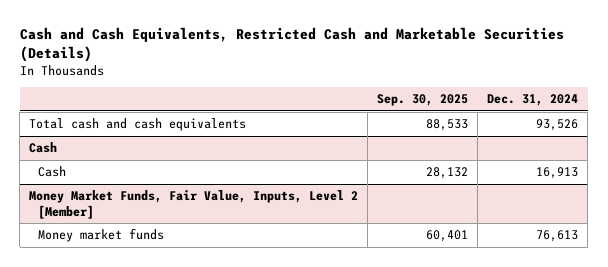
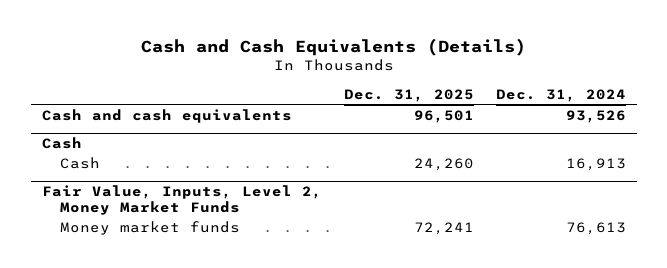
- Cash and Cash Equivalents, Restricted Cash and Marketable Securities (Details)
+ Cash and Cash Equivalents (Details)
- | Sep. 30, 2025 | Dec. 31, 2024
+ | Dec. 31, 2025 | Dec. 31, 2024
- Total cash and cash equivalents | 88,533 | 93,526
+ Cash and cash equivalents | 96,501 | 93,526
- Money Market Funds, Fair Value, Inputs, Level 2 [Member]
+ Fair Value, Inputs, Level 2, Money Market Funds

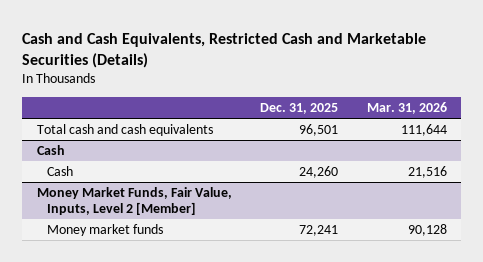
- Cash and Cash Equivalents (Details)
+ Cash and Cash Equivalents, Restricted Cash and Marketable Securities (Details)
- | Dec. 31, 2025 | Dec. 31, 2024
+ | Dec. 31, 2025 | Mar. 31, 2026
- Cash and cash equivalents | 96,501 | 93,526
+ Total cash and cash equivalents | 96,501 | 111,644
- Fair Value, Inputs, Level 2, Money Market Funds
+ Money Market Funds, Fair Value, Inputs, Level 2 [Member]

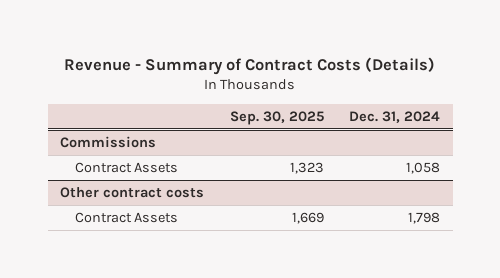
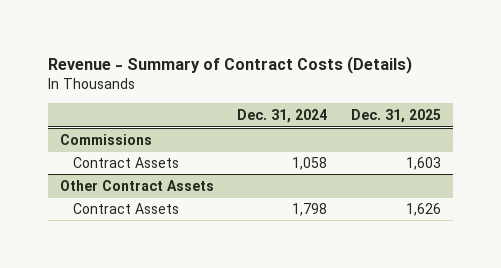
- | Sep. 30, 2025 | Dec. 31, 2024
+ | Dec. 31, 2024 | Dec. 31, 2025
- Other contract costs
+ Other Contract Assets

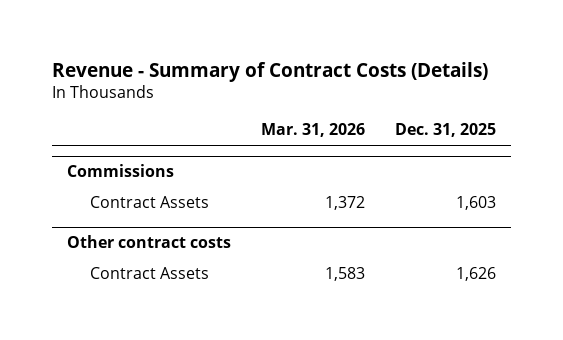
- | Dec. 31, 2024 | Dec. 31, 2025
+ | Mar. 31, 2026 | Dec. 31, 2025
- Other Contract Assets
+ Other contract costs

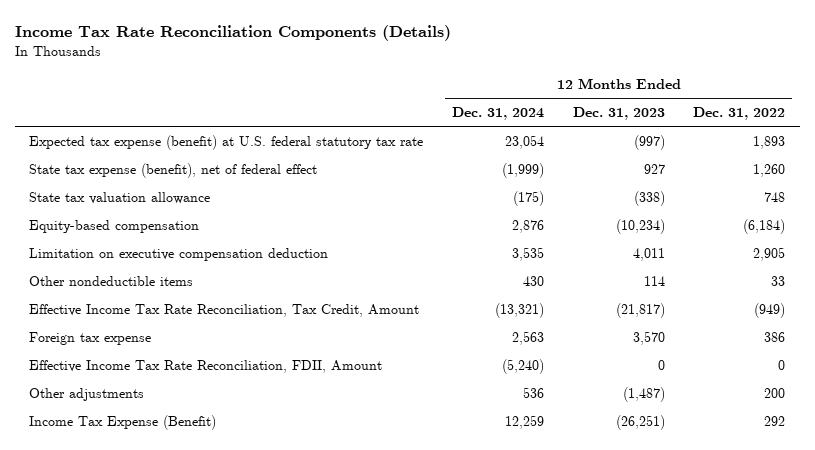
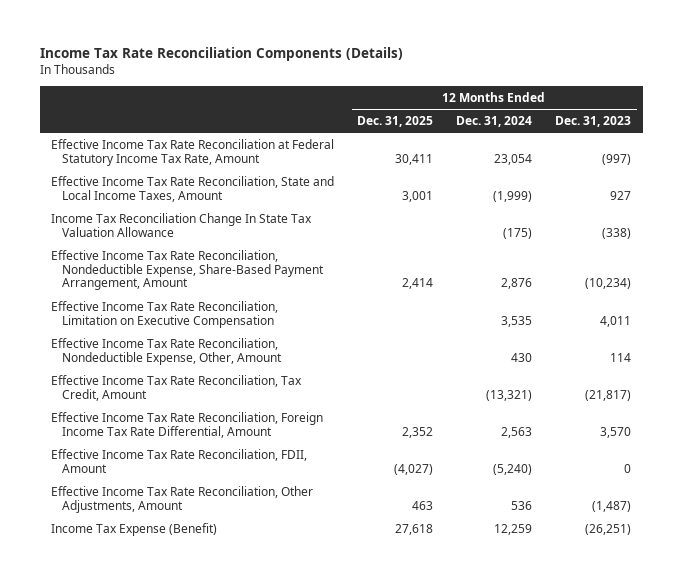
- | 12 Months Ended Dec. 31, 2024 | 12 Months Ended Dec. 31, 2023 | 12 Months Ended Dec. 31, 2022
+ | 12 Months Ended Dec. 31, 2025 | 12 Months Ended Dec. 31, 2024 | 12 Months Ended Dec. 31, 2023
- Expected tax expense (benefit) at U.S. federal statutory tax rate | 23,054 | (997) | 1,893
- State tax expense (benefit), net of federal effect | (1,999) | 927 | 1,260
- State tax valuation allowance | (175) | (338) | 748
- Equity-based compensation | 2,876 | (10,234) | (6,184)
- Limitation on executive compensation deduction | 3,535 | 4,011 | 2,905
- Other nondeductible items | 430 | 114 | 33
+ Effective Income Tax Rate Reconciliation at Federal Statutory Income Tax Rate, Amount | 30,411 | 23,054 | (997)
+ Effective Income Tax Rate Reconciliation, State and Local Income Taxes, Amount | 3,001 | (1,999) | 927
+ Income Tax Reconciliation Change In State Tax Valuation Allowance | | (175) | (338)
+ Effective Income Tax Rate Reconciliation, Nondeductible Expense, Share-Based Payment Arrangement, Amount | 2,414 | 2,876 | (10,234)
+ Effective Income Tax Rate Reconciliation, Limitation on Executive Compensation | | 3,535 | 4,011
+ Effective Income Tax Rate Reconciliation, Nondeductible Expense, Other, Amount | | 430 | 114
- Foreign tax expense | 2,563 | 3,570 | 386
+ Effective Income Tax Rate Reconciliation, Foreign Income Tax Rate Differential, Amount | 2,352 | 2,563 | 3,570
- Other adjustments | 536 | (1,487) | 200
+ Effective Income Tax Rate Reconciliation, Other Adjustments, Amount | 463 | 536 | (1,487)

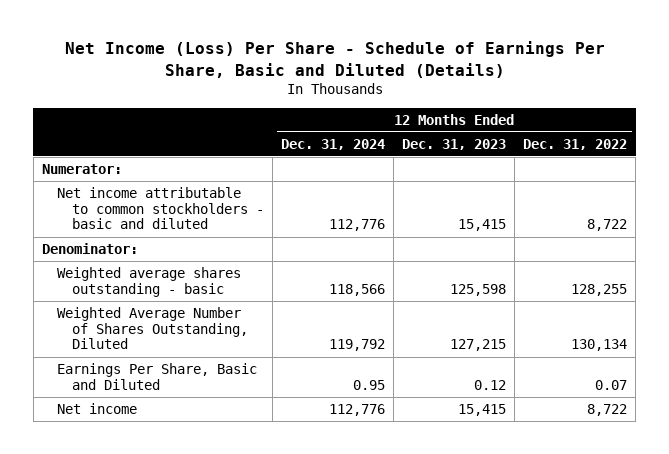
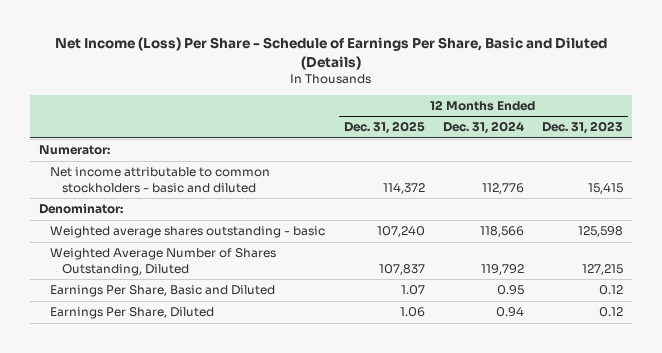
- | 12 Months Ended Dec. 31, 2024 | 12 Months Ended Dec. 31, 2023 | 12 Months Ended Dec. 31, 2022
+ | 12 Months Ended Dec. 31, 2025 | 12 Months Ended Dec. 31, 2024 | 12 Months Ended Dec. 31, 2023
- Net income | 112,776 | 15,415 | 8,722
+ Earnings Per Share, Diluted | 1.06 | 0.94 | 0.12

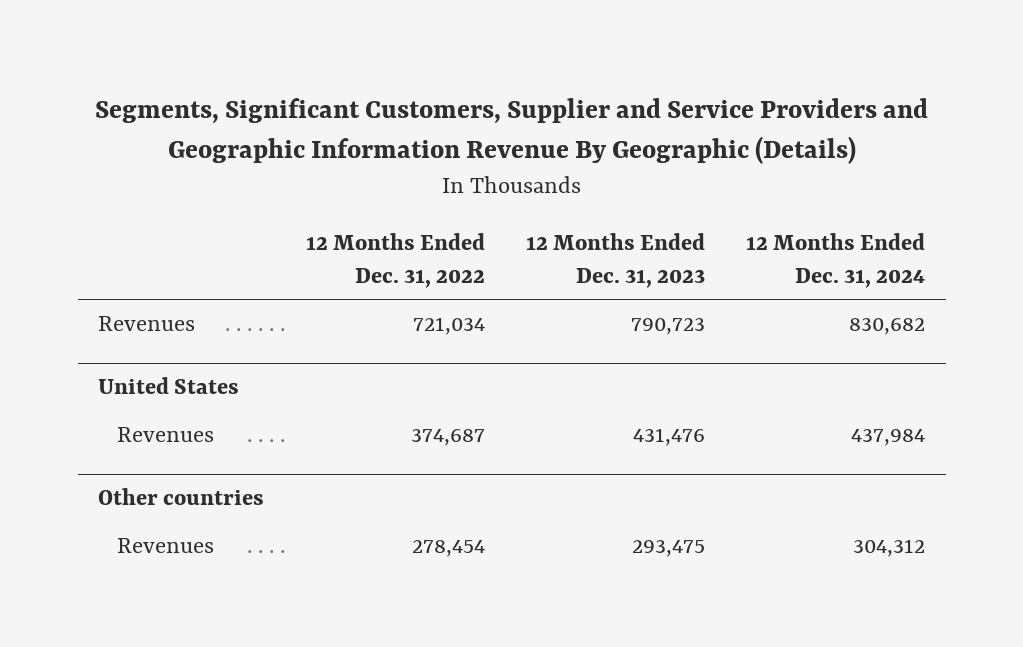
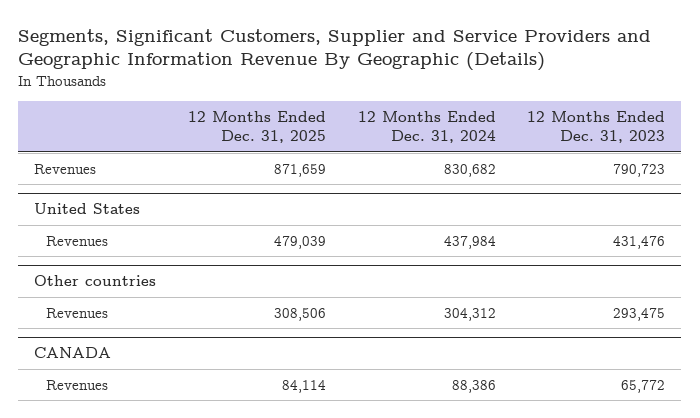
- | 12 Months Ended Dec. 31, 2022 | 12 Months Ended Dec. 31, 2023 | 12 Months Ended Dec. 31, 2024
+ | 12 Months Ended Dec. 31, 2025 | 12 Months Ended Dec. 31, 2024 | 12 Months Ended Dec. 31, 2023
+ CANADA
+ Revenues | 84,114 | 88,386 | 65,772

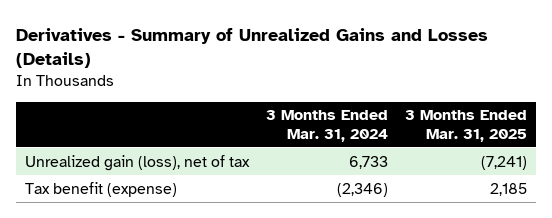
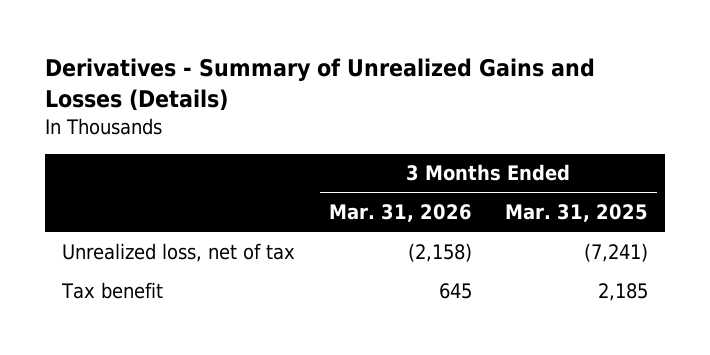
- | 3 Months Ended Mar. 31, 2024 | 3 Months Ended Mar. 31, 2025
+ | 3 Months Ended Mar. 31, 2026 | 3 Months Ended Mar. 31, 2025
- Unrealized gain (loss), net of tax | 6,733 | (7,241)
- Tax benefit (expense) | (2,346) | 2,185
+ Unrealized loss, net of tax | (2,158) | (7,241)
+ Tax benefit | 645 | 2,185

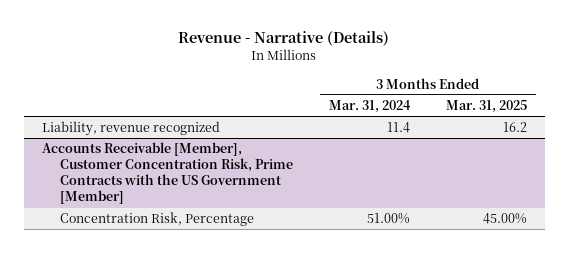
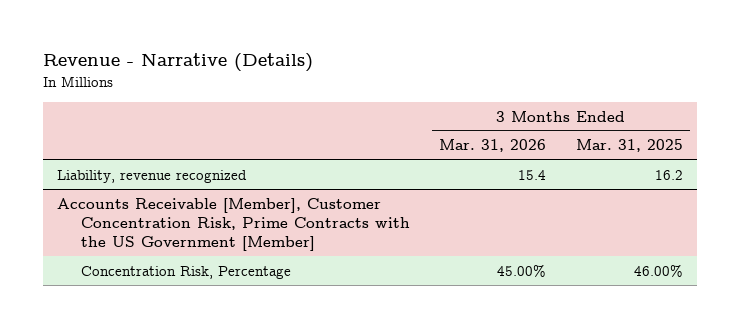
- | 3 Months Ended Mar. 31, 2024 | 3 Months Ended Mar. 31, 2025
+ | 3 Months Ended Mar. 31, 2026 | 3 Months Ended Mar. 31, 2025
@ Accounts Receivable [Member], Customer Concentration Risk, Prime Contracts with the US Government [Member]
- Concentration Risk, Percentage | 51.00% | 45.00%
+ Concentration Risk, Percentage | 45.00% | 46.00%

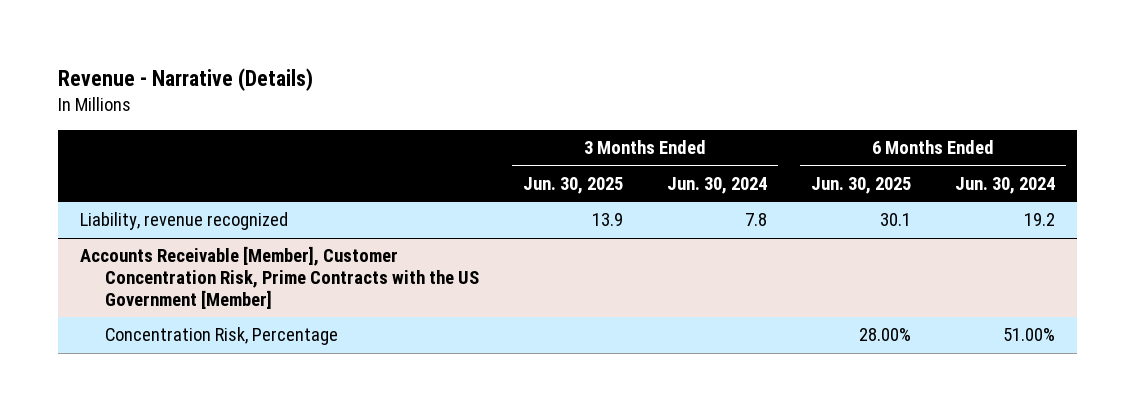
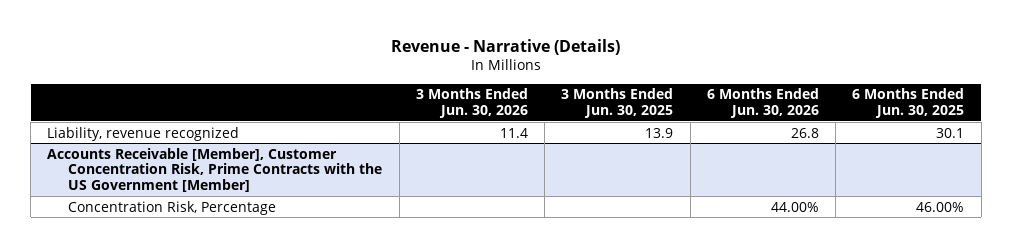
- | 3 Months Ended Jun. 30, 2025 | 3 Months Ended Jun. 30, 2024 | 6 Months Ended Jun. 30, 2025 | 6 Months Ended Jun. 30, 2024
+ | 3 Months Ended Jun. 30, 2026 | 3 Months Ended Jun. 30, 2025 | 6 Months Ended Jun. 30, 2026 | 6 Months Ended Jun. 30, 2025
@ Accounts Receivable [Member], Customer Concentration Risk, Prime Contracts with the US Government [Member]
- Concentration Risk, Percentage | | | 28.00% | 51.00%
+ Concentration Risk, Percentage | | | 44.00% | 46.00%

